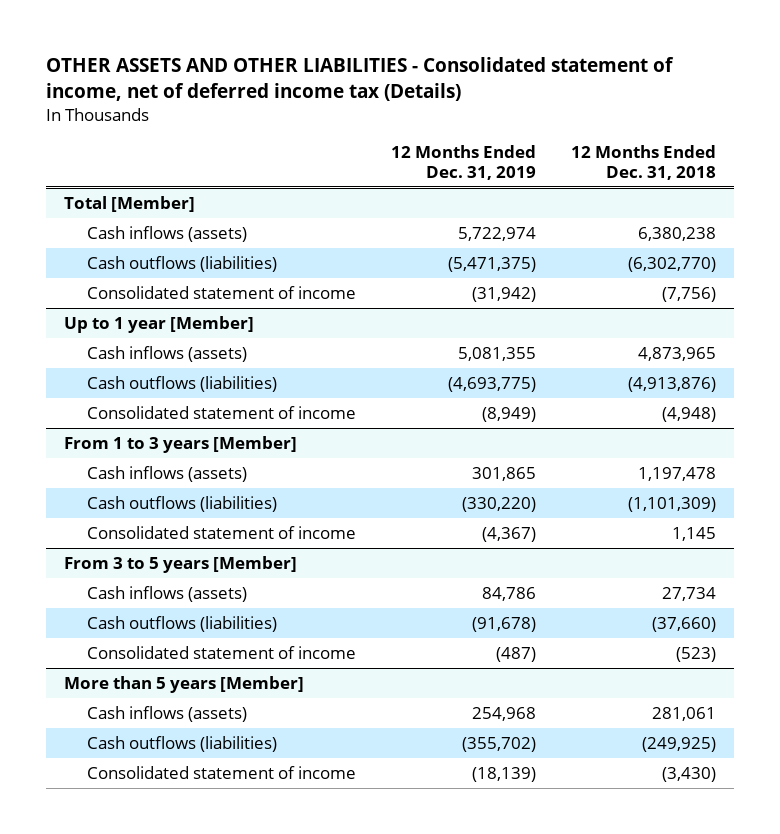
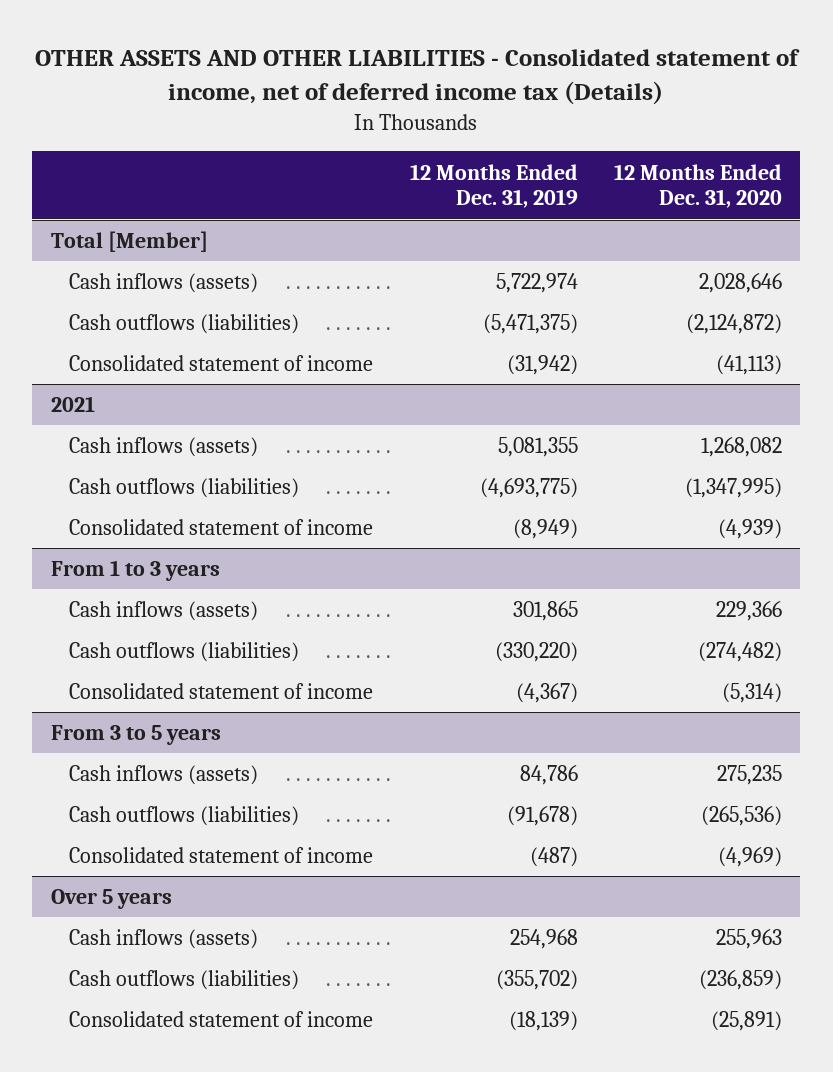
- | 12 Months Ended Dec. 31, 2019 | 12 Months Ended Dec. 31, 2018
+ | 12 Months Ended Dec. 31, 2019 | 12 Months Ended Dec. 31, 2020
- Up to 1 year [Member]
+ 2021
- From 1 to 3 years [Member]
+ From 1 to 3 years
- From 3 to 5 years [Member]
+ From 3 to 5 years
- More than 5 years [Member]
+ Over 5 years

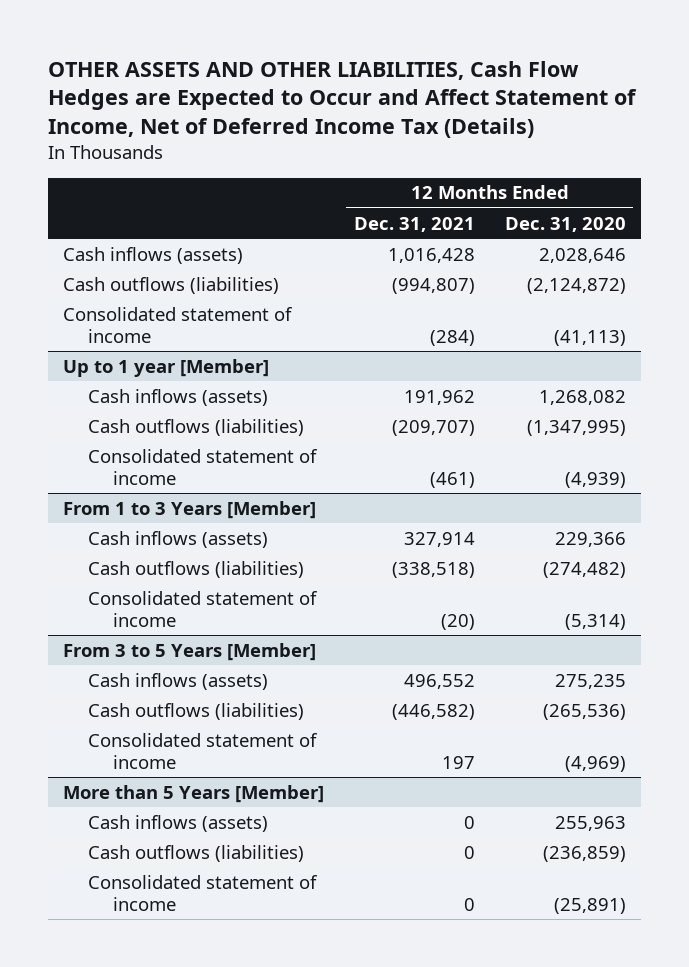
- OTHER ASSETS AND OTHER LIABILITIES - Consolidated statement of income, net of deferred income tax (Details)
+ OTHER ASSETS AND OTHER LIABILITIES, Cash Flow Hedges are Expected to Occur and Affect Statement of Income, Net of Deferred Income Tax (Details)
- | 12 Months Ended Dec. 31, 2019 | 12 Months Ended Dec. 31, 2020
+ | 12 Months Ended Dec. 31, 2021 | 12 Months Ended Dec. 31, 2020
- Total [Member]
- 2021
+ Up to 1 year [Member]
- From 1 to 3 years
+ From 1 to 3 Years [Member]
- From 3 to 5 years
+ From 3 to 5 Years [Member]
- Over 5 years
+ More than 5 Years [Member]

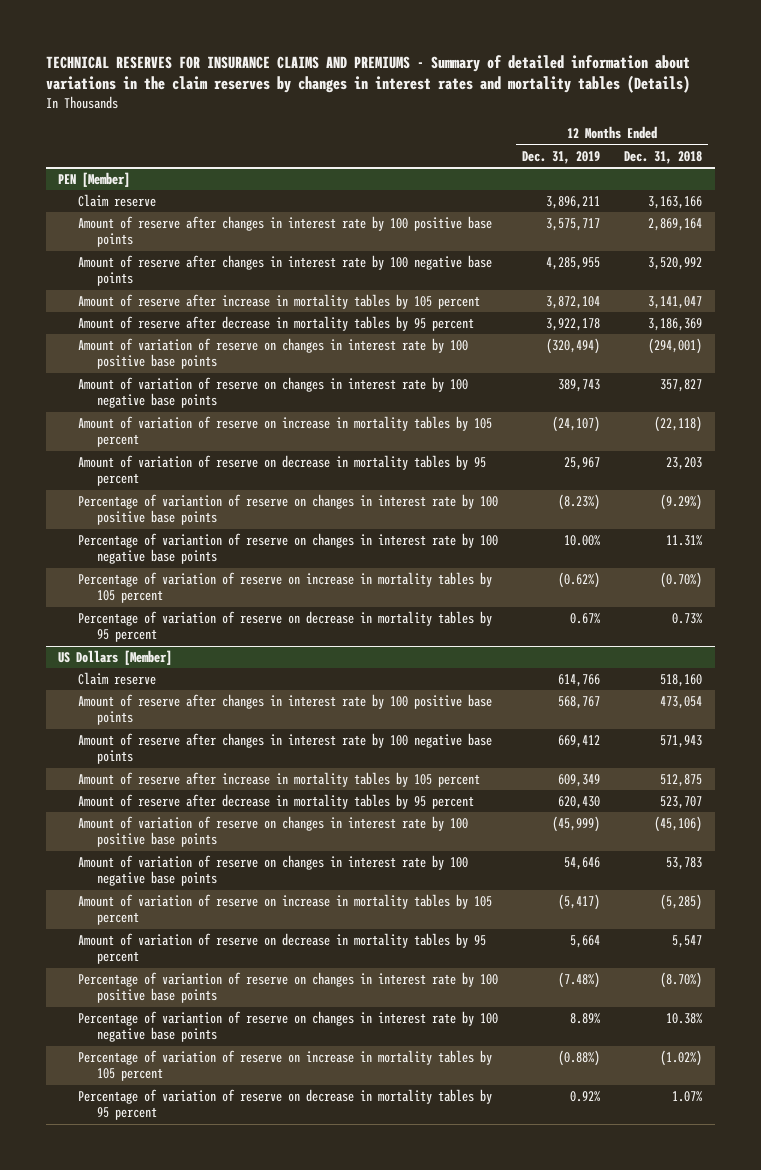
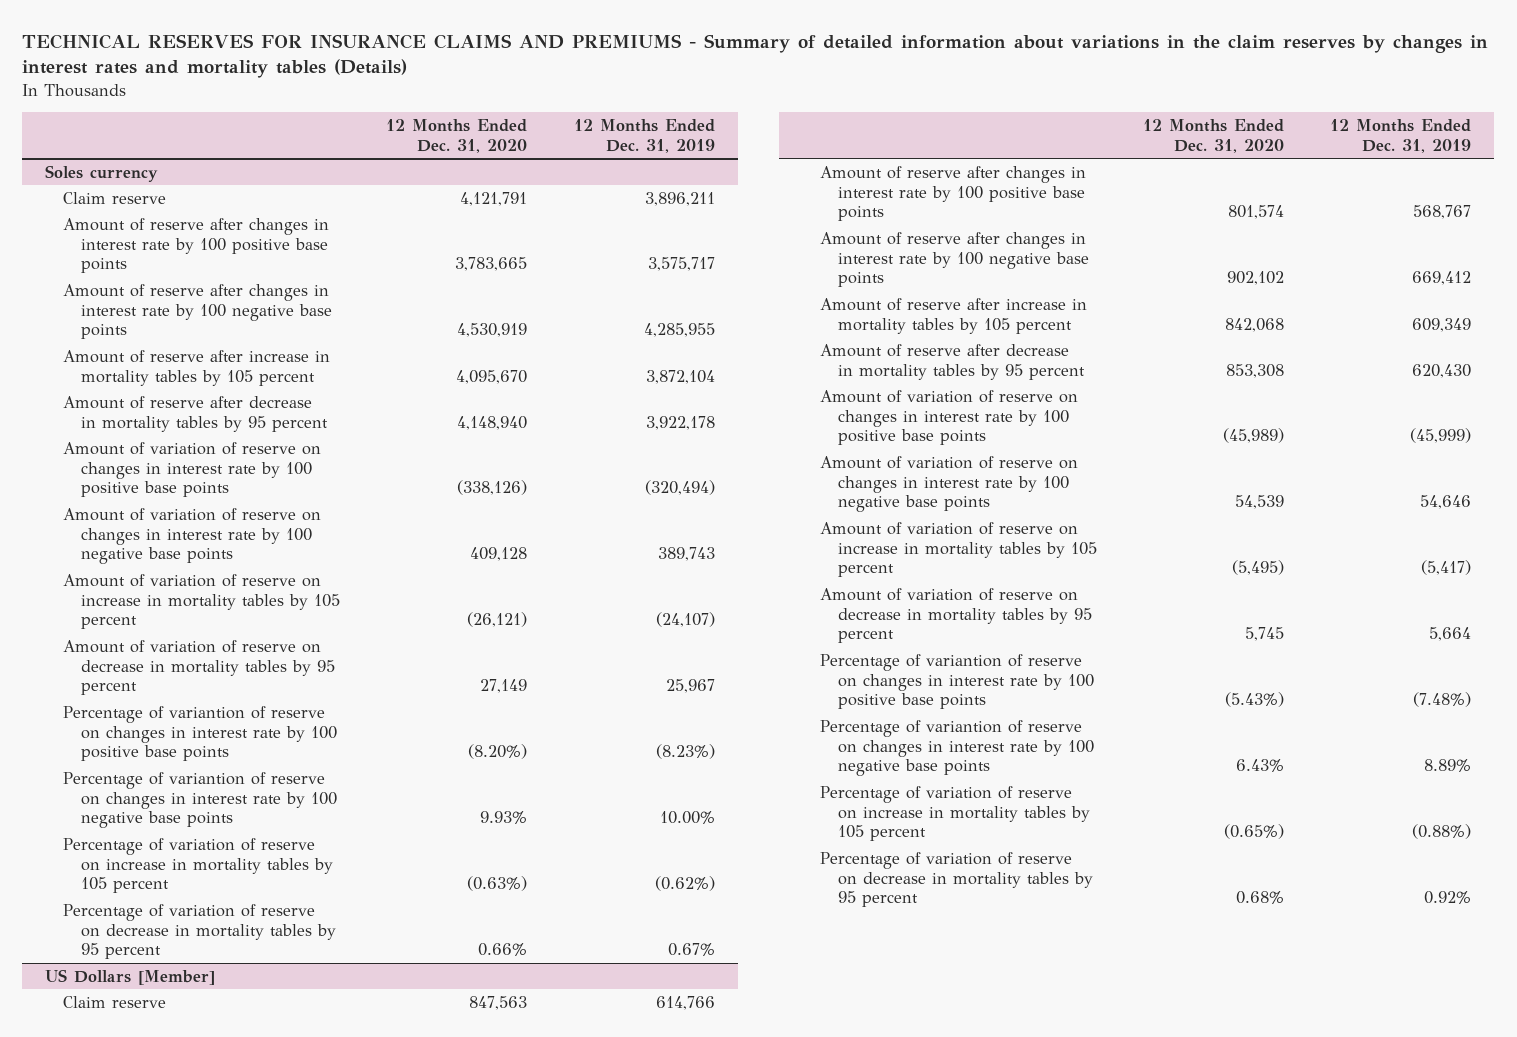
- | 12 Months Ended Dec. 31, 2019 | 12 Months Ended Dec. 31, 2018
+ | 12 Months Ended Dec. 31, 2020 | 12 Months Ended Dec. 31, 2019
- PEN [Member]
+ Soles currency

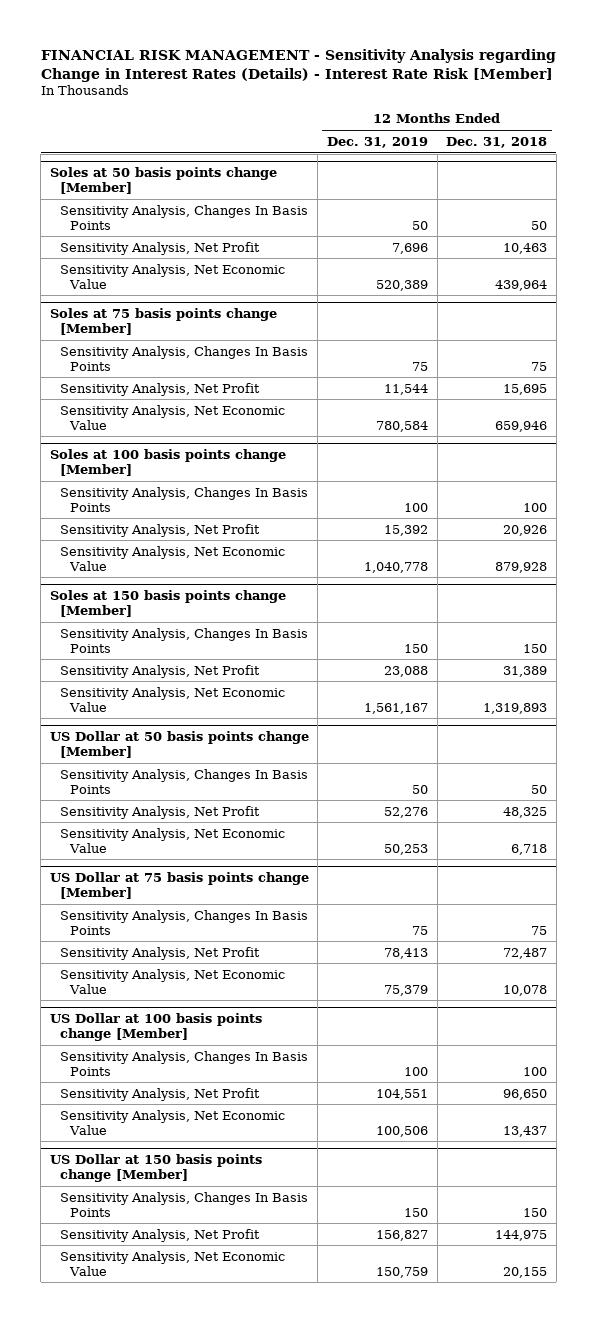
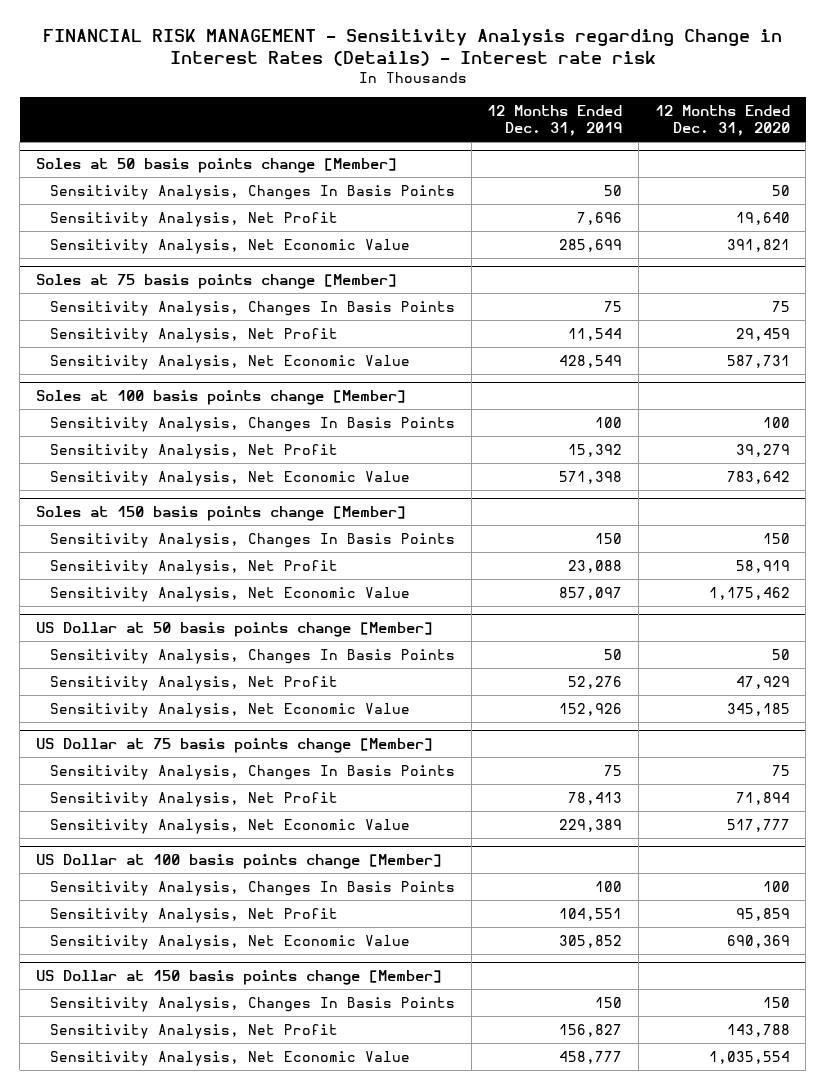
- FINANCIAL RISK MANAGEMENT - Sensitivity Analysis regarding Change in Interest Rates (Details) - Interest Rate Risk [Member]
+ FINANCIAL RISK MANAGEMENT - Sensitivity Analysis regarding Change in Interest Rates (Details) - Interest rate risk
- | 12 Months Ended Dec. 31, 2019 | 12 Months Ended Dec. 31, 2018
+ | 12 Months Ended Dec. 31, 2019 | 12 Months Ended Dec. 31, 2020
@ Soles at 50 basis points change [Member]
- Sensitivity Analysis, Net Economic Value | 520,389 | 439,964
+ Sensitivity Analysis, Net Economic Value | 285,699 | 391,821
@ Soles at 75 basis points change [Member]
- Sensitivity Analysis, Net Economic Value | 780,584 | 659,946
+ Sensitivity Analysis, Net Economic Value | 428,549 | 587,731
@ Soles at 100 basis points change [Member]
- Sensitivity Analysis, Net Economic Value | 1,040,778 | 879,928
+ Sensitivity Analysis, Net Economic Value | 571,398 | 783,642
@ Soles at 150 basis points change [Member]
- Sensitivity Analysis, Net Economic Value | 1,561,167 | 1,319,893
+ Sensitivity Analysis, Net Economic Value | 857,097 | 1,175,462
@ US Dollar at 50 basis points change [Member]
- Sensitivity Analysis, Net Economic Value | 50,253 | 6,718
+ Sensitivity Analysis, Net Economic Value | 152,926 | 345,185
@ US Dollar at 75 basis points change [Member]
- Sensitivity Analysis, Net Economic Value | 75,379 | 10,078
+ Sensitivity Analysis, Net Economic Value | 229,389 | 517,777
@ US Dollar at 100 basis points change [Member]
- Sensitivity Analysis, Net Economic Value | 100,506 | 13,437
+ Sensitivity Analysis, Net Economic Value | 305,852 | 690,369
@ US Dollar at 150 basis points change [Member]
- Sensitivity Analysis, Net Economic Value | 150,759 | 20,155
+ Sensitivity Analysis, Net Economic Value | 458,777 | 1,035,554

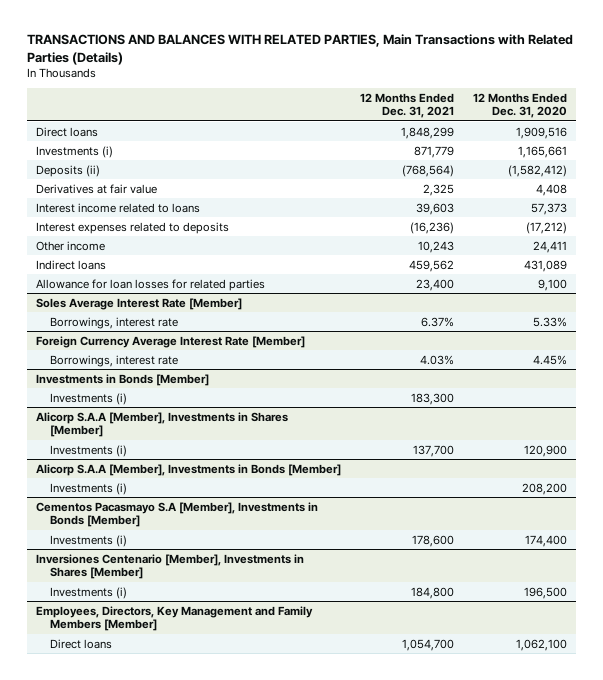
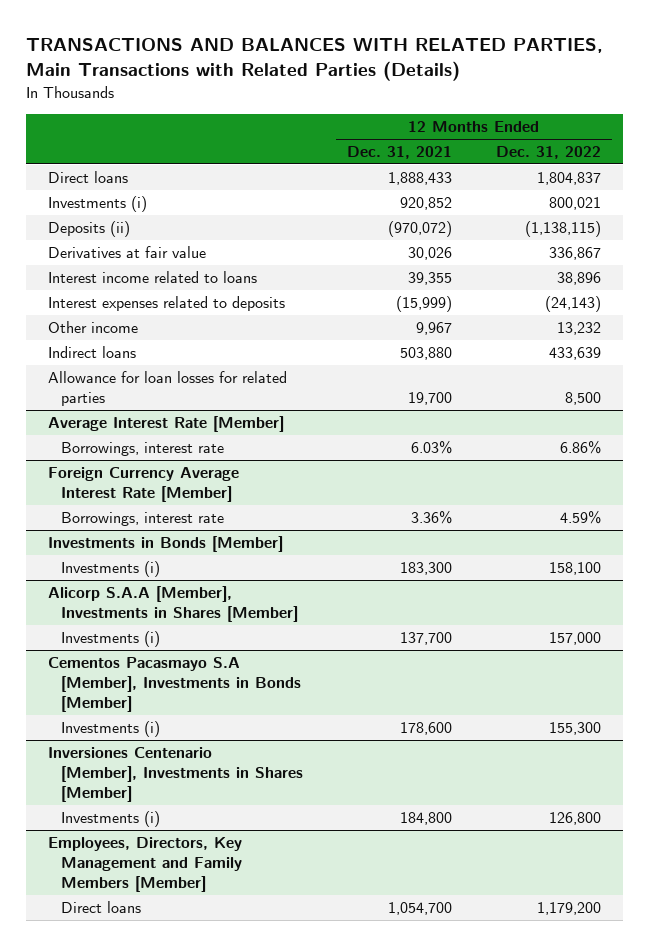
- | 12 Months Ended Dec. 31, 2021 | 12 Months Ended Dec. 31, 2020
+ | 12 Months Ended Dec. 31, 2021 | 12 Months Ended Dec. 31, 2022
- Direct loans | 1,848,299 | 1,909,516
- Investments (i) | 871,779 | 1,165,661
- Deposits (ii) | (768,564) | (1,582,412)
- Derivatives at fair value | 2,325 | 4,408
- Interest income related to loans | 39,603 | 57,373
- Interest expenses related to deposits | (16,236) | (17,212)
- Other income | 10,243 | 24,411
- Indirect loans | 459,562 | 431,089
- Allowance for loan losses for related parties | 23,400 | 9,100
- Soles Average Interest Rate [Member]
- Borrowings, interest rate | 6.37% | 5.33%
+ Direct loans | 1,888,433 | 1,804,837
+ Investments (i) | 920,852 | 800,021
+ Deposits (ii) | (970,072) | (1,138,115)
+ Derivatives at fair value | 30,026 | 336,867
+ Interest income related to loans | 39,355 | 38,896
+ Interest expenses related to deposits | (15,999) | (24,143)
+ Other income | 9,967 | 13,232
+ Indirect loans | 503,880 | 433,639
+ Allowance for loan losses for related parties | 19,700 | 8,500
+ Average Interest Rate [Member]
+ Borrowings, interest rate | 6.03% | 6.86%
@ Foreign Currency Average Interest Rate [Member]
- Borrowings, interest rate | 4.03% | 4.45%
+ Borrowings, interest rate | 3.36% | 4.59%
- Alicorp S.A.A [Member], Investments in Bonds [Member]
- Investments (i) | | 208,200

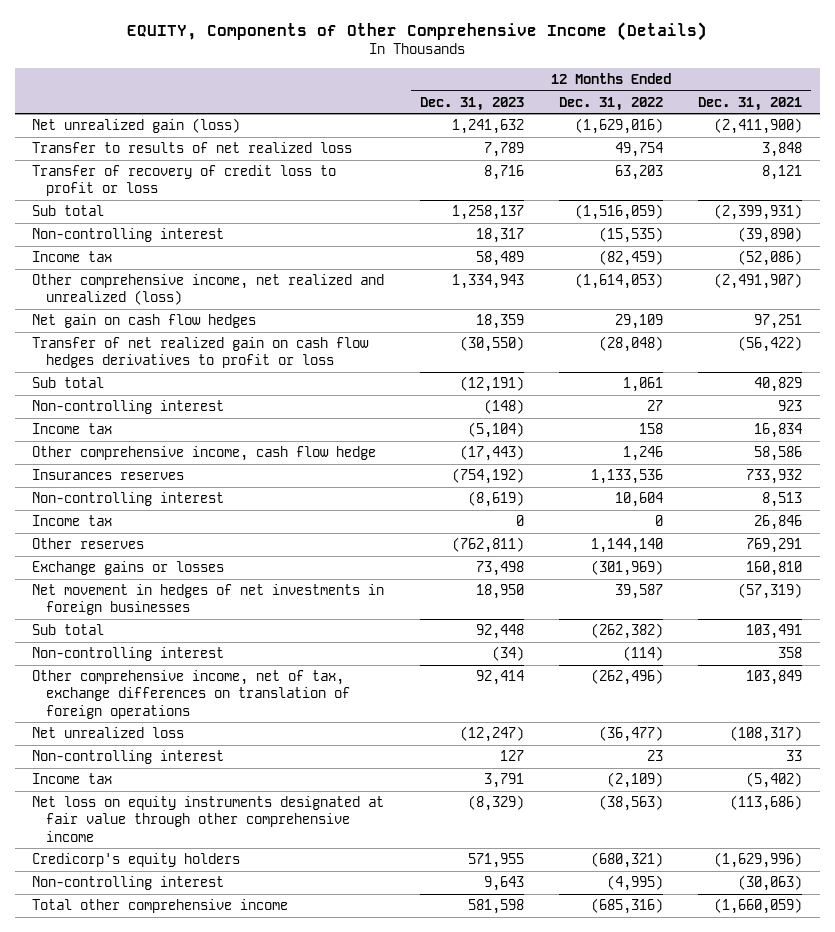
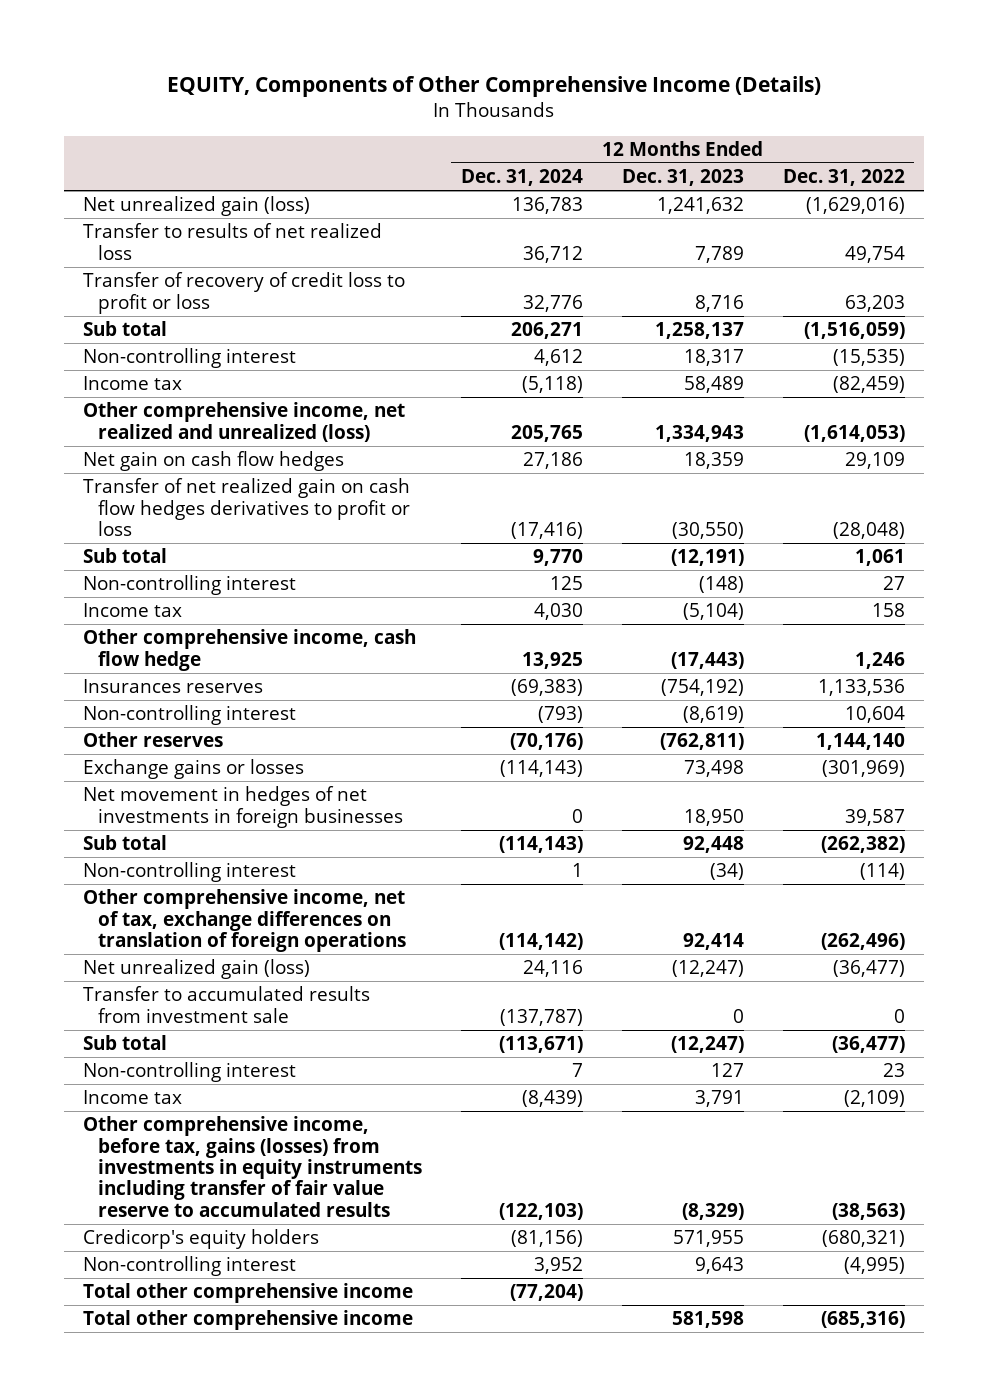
- | 12 Months Ended Dec. 31, 2023 | 12 Months Ended Dec. 31, 2022 | 12 Months Ended Dec. 31, 2021
+ | 12 Months Ended Dec. 31, 2024 | 12 Months Ended Dec. 31, 2023 | 12 Months Ended Dec. 31, 2022
- Income tax | 0 | 0 | 26,846
- Net unrealized loss | (12,247) | (36,477) | (108,317)
+ Net unrealized gain (loss) | 24,116 | (12,247) | (36,477)
+ Transfer to accumulated results from investment sale | (137,787) | 0 | 0
+ Sub total | (113,671) | (12,247) | (36,477)
- Net loss on equity instruments designated at fair value through other comprehensive income | (8,329) | (38,563) | (113,686)
+ Other comprehensive income, before tax, gains (losses) from investments in equity instruments including transfer of fair value reserve to accumulated results | (122,103) | (8,329) | (38,563)
+ Total other comprehensive income | (77,204) | |

